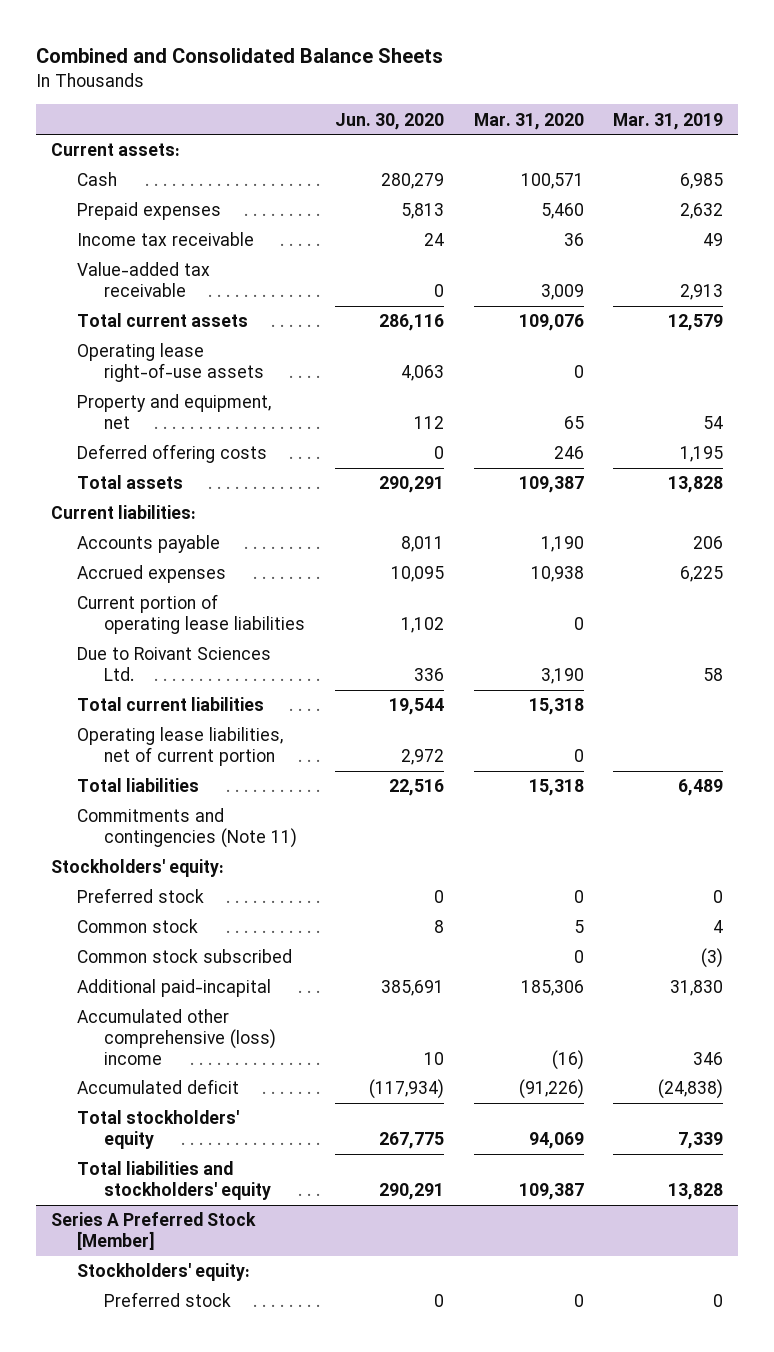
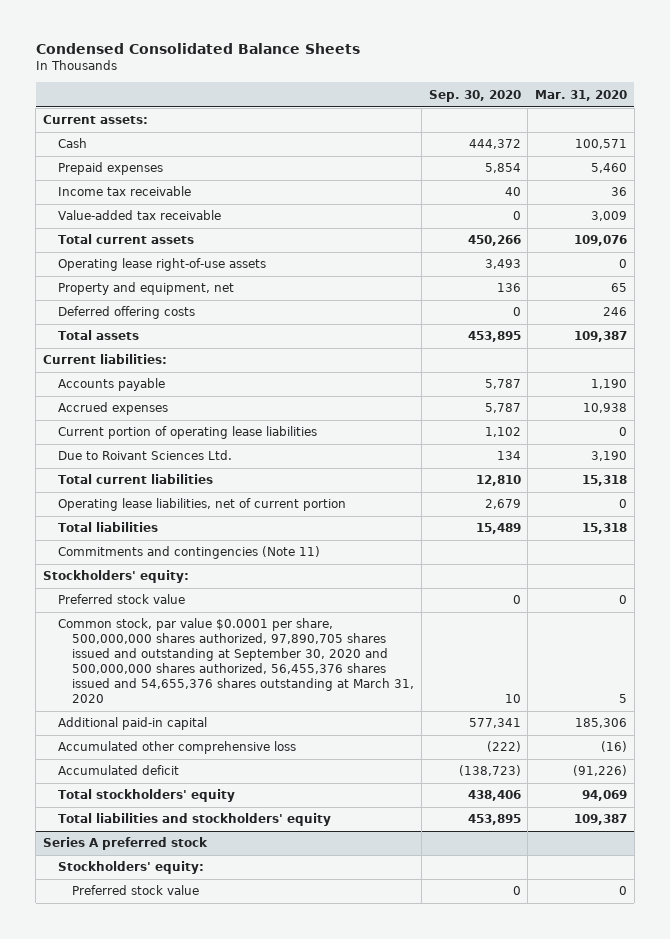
- Combined and Consolidated Balance Sheets
+ Condensed Consolidated Balance Sheets
- | Jun. 30, 2020 | Mar. 31, 2020 | Mar. 31, 2019
+ | Sep. 30, 2020 | Mar. 31, 2020
- Preferred stock | 0 | 0 | 0
- Common stock | 8 | 5 | 4
- Common stock subscribed | | 0 | (3)
- Additional paid-incapital | 385,691 | 185,306 | 31,830
- Accumulated other comprehensive (loss) income | 10 | (16) | 346
+ Preferred stock value | 0 | 0
+ Common stock, par value $0.0001 per share, 500,000,000 shares authorized, 97,890,705 shares issued and outstanding at September 30, 2020 and 500,000,000 shares authorized, 56,455,376 shares issued and 54,655,376 shares outstanding at March 31, 2020 | 10 | 5
+ Additional paid-in capital | 577,341 | 185,306
+ Accumulated other comprehensive loss | (222) | (16)
- Series A Preferred Stock [Member]
+ Series A preferred stock
- Preferred stock | 0 | 0 | 0
+ Preferred stock value | 0 | 0

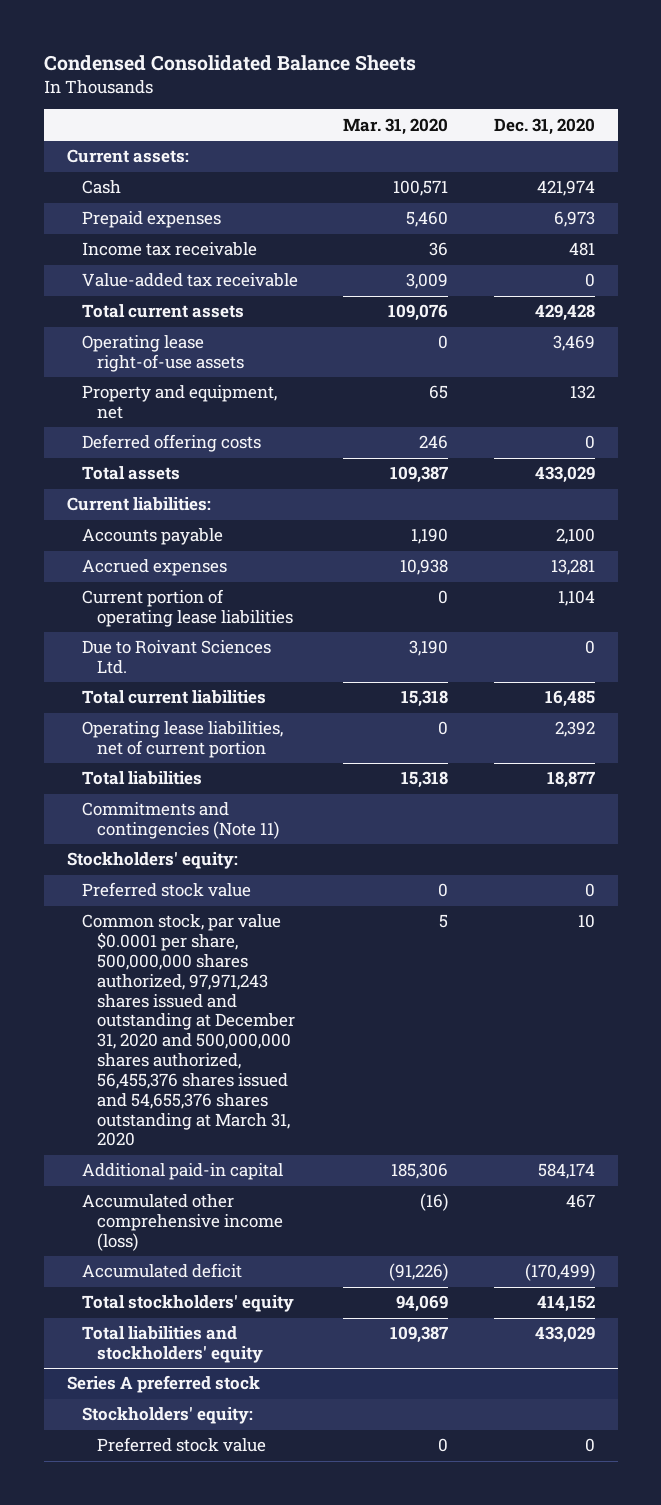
- | Sep. 30, 2020 | Mar. 31, 2020
+ | Mar. 31, 2020 | Dec. 31, 2020
- Common stock, par value $0.0001 per share, 500,000,000 shares authorized, 97,890,705 shares issued and outstanding at September 30, 2020 and 500,000,000 shares authorized, 56,455,376 shares issued and 54,655,376 shares outstanding at March 31, 2020 | 10 | 5
+ Common stock, par value $0.0001 per share, 500,000,000 shares authorized, 97,971,243 shares issued and outstanding at December 31, 2020 and 500,000,000 shares authorized, 56,455,376 shares issued and 54,655,376 shares outstanding at March 31, 2020 | 5 | 10
- Accumulated other comprehensive loss | (222) | (16)
+ Accumulated other comprehensive income (loss) | (16) | 467

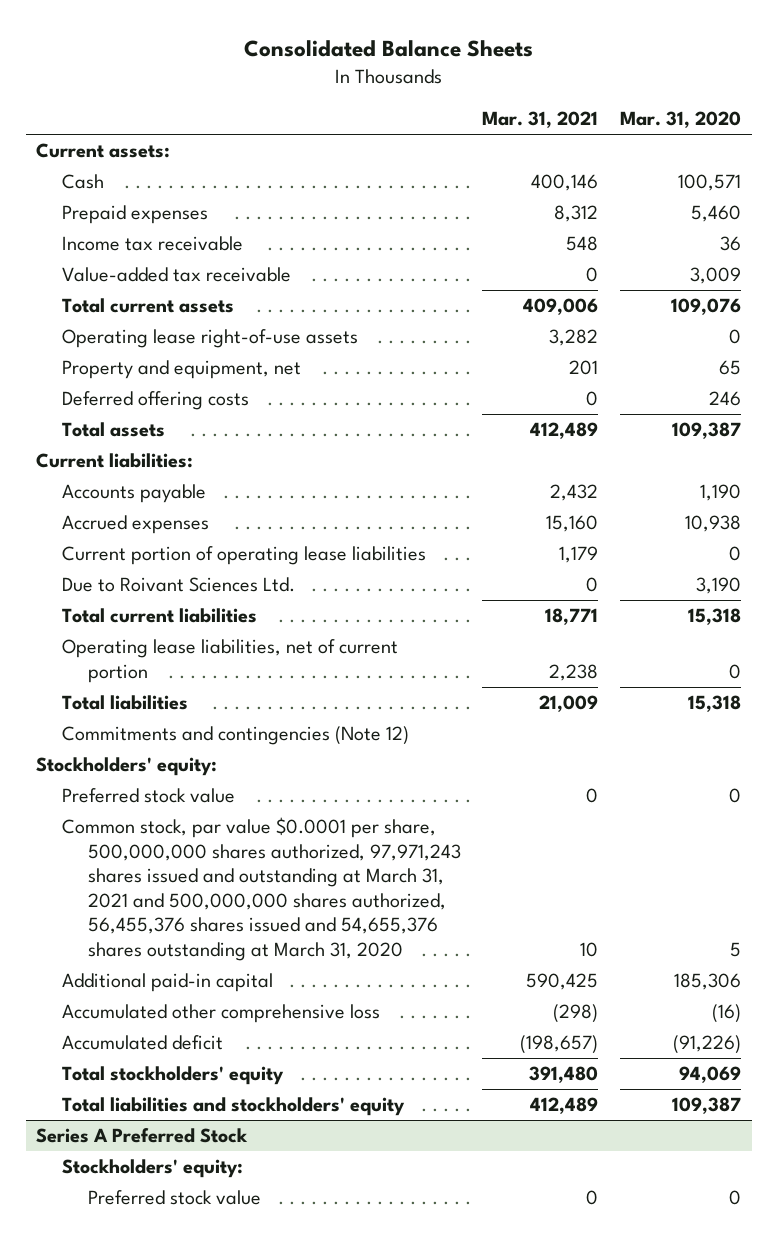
- Condensed Consolidated Balance Sheets
+ Consolidated Balance Sheets
- | Mar. 31, 2020 | Dec. 31, 2020
+ | Mar. 31, 2021 | Mar. 31, 2020
- Commitments and contingencies (Note 11)
+ Commitments and contingencies (Note 12)
- Common stock, par value $0.0001 per share, 500,000,000 shares authorized, 97,971,243 shares issued and outstanding at December 31, 2020 and 500,000,000 shares authorized, 56,455,376 shares issued and 54,655,376 shares outstanding at March 31, 2020 | 5 | 10
+ Common stock, par value $0.0001 per share, 500,000,000 shares authorized, 97,971,243 shares issued and outstanding at March 31, 2021 and 500,000,000 shares authorized, 56,455,376 shares issued and 54,655,376 shares outstanding at March 31, 2020 | 10 | 5
- Accumulated other comprehensive income (loss) | (16) | 467
+ Accumulated other comprehensive loss | (298) | (16)
- Series A preferred stock
+ Series A Preferred Stock

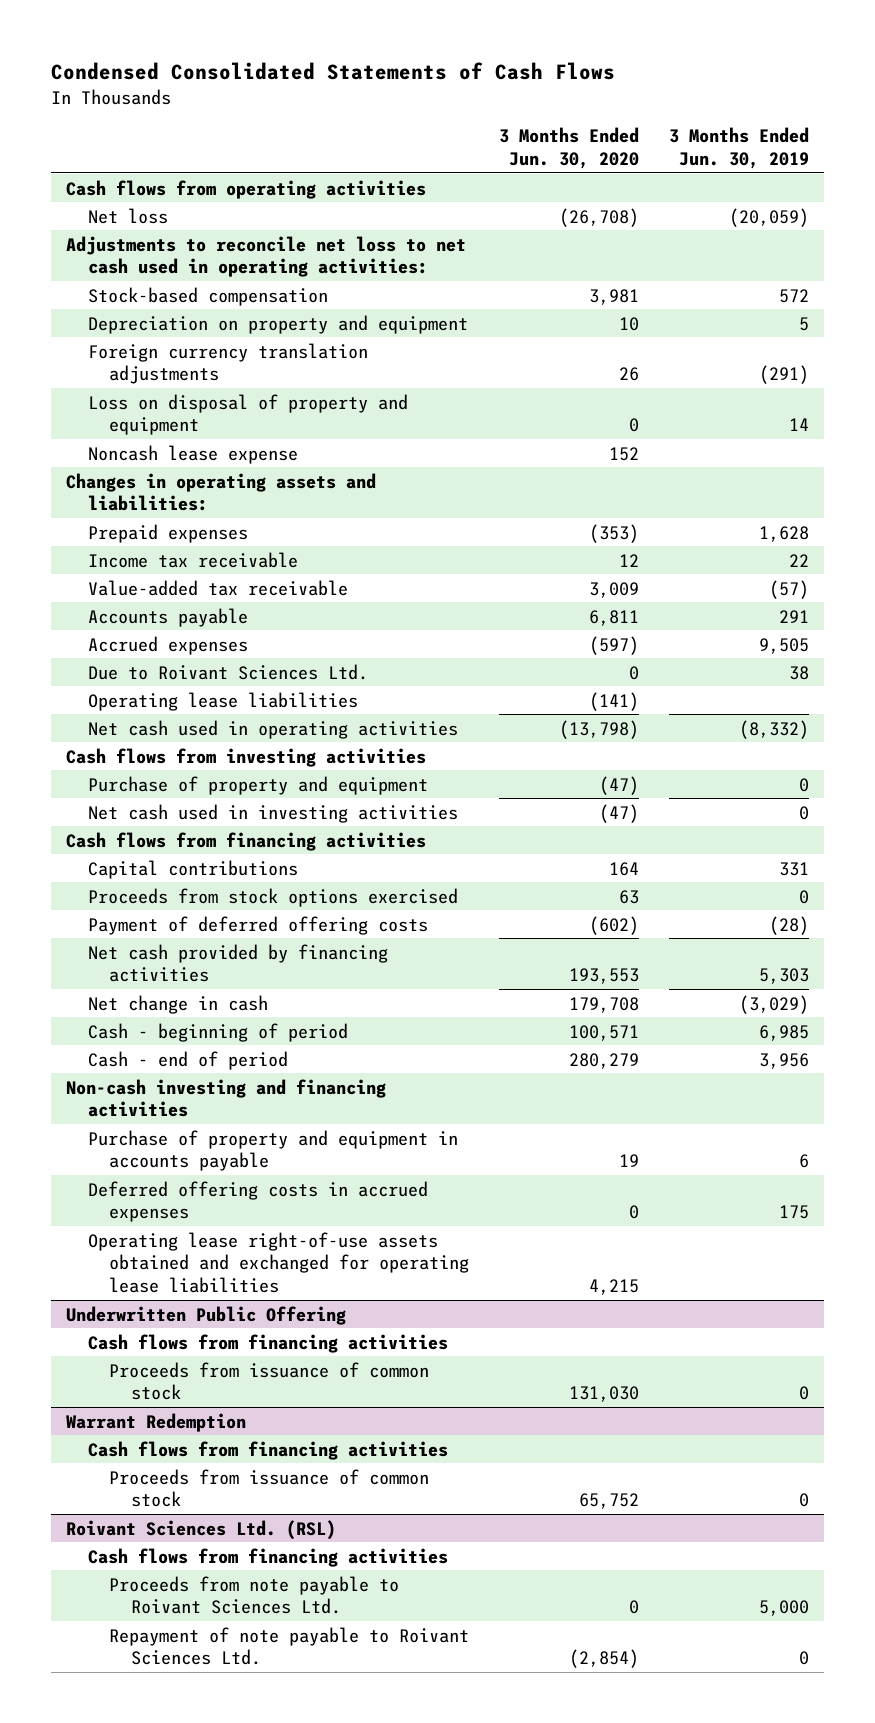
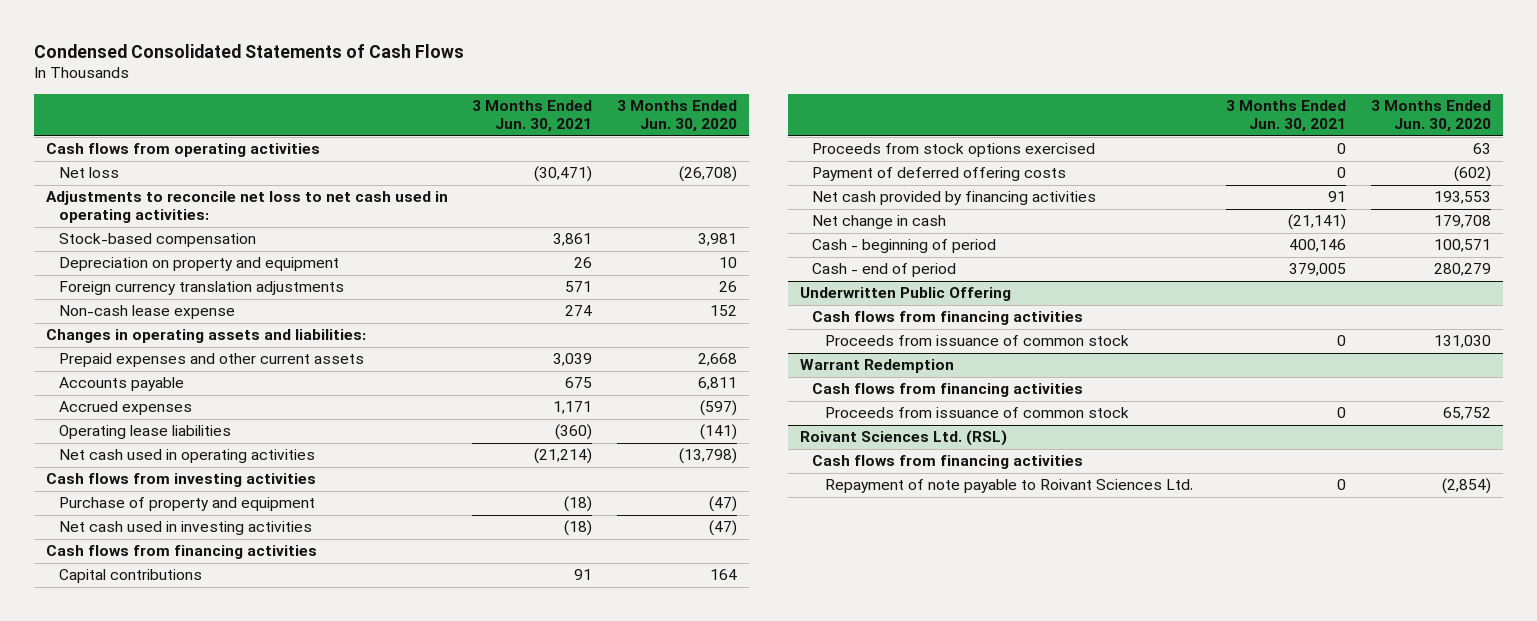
- | 3 Months Ended Jun. 30, 2020 | 3 Months Ended Jun. 30, 2019
+ | 3 Months Ended Jun. 30, 2021 | 3 Months Ended Jun. 30, 2020
- Loss on disposal of property and equipment | 0 | 14
- Noncash lease expense | 152 |
+ Non-cash lease expense | 274 | 152
- Prepaid expenses | (353) | 1,628
- Income tax receivable | 12 | 22
- Value-added tax receivable | 3,009 | (57)
+ Prepaid expenses and other current assets | 3,039 | 2,668
- Due to Roivant Sciences Ltd. | 0 | 38
- Non-cash investing and financing activities
- Purchase of property and equipment in accounts payable | 19 | 6
- Deferred offering costs in accrued expenses | 0 | 175
- Operating lease right-of-use assets obtained and exchanged for operating lease liabilities | 4,215 |
@ Roivant Sciences Ltd. (RSL)
- Proceeds from note payable to Roivant Sciences Ltd. | 0 | 5,000

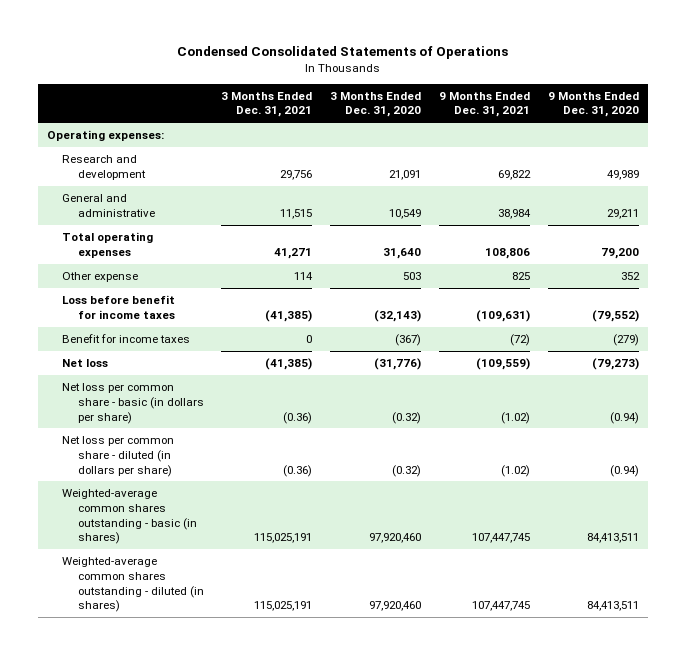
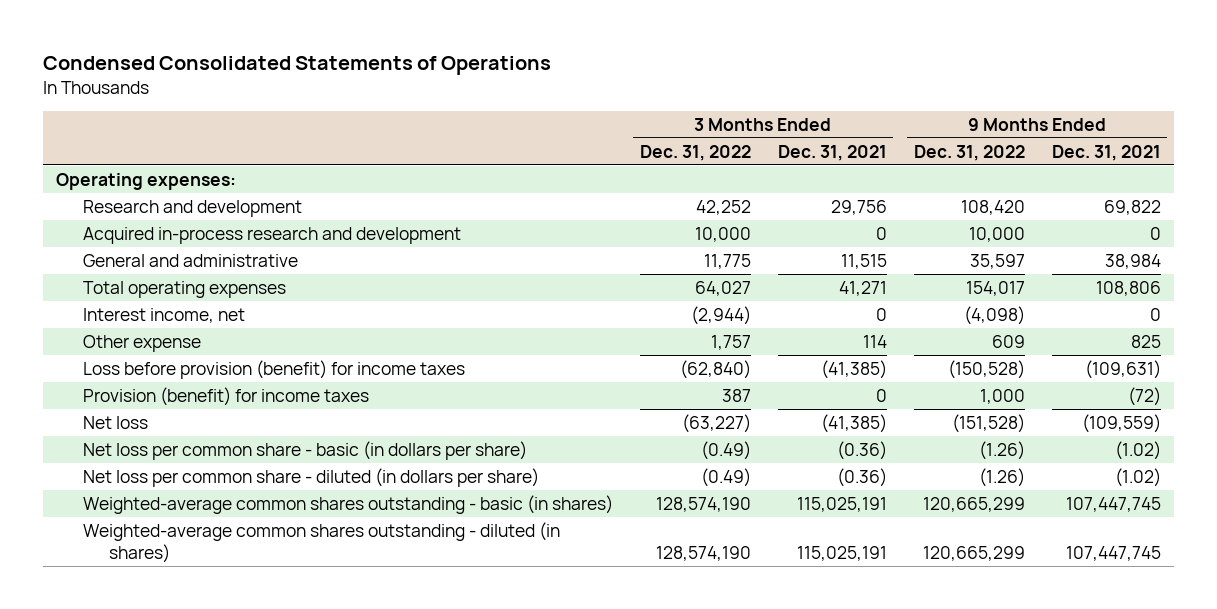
- | 3 Months Ended Dec. 31, 2021 | 3 Months Ended Dec. 31, 2020 | 9 Months Ended Dec. 31, 2021 | 9 Months Ended Dec. 31, 2020
+ | 3 Months Ended Dec. 31, 2022 | 3 Months Ended Dec. 31, 2021 | 9 Months Ended Dec. 31, 2022 | 9 Months Ended Dec. 31, 2021
+ Acquired in-process research and development | 10,000 | 0 | 10,000 | 0
+ Interest income, net | (2,944) | 0 | (4,098) | 0
- Loss before benefit for income taxes | (41,385) | (32,143) | (109,631) | (79,552)
- Benefit for income taxes | 0 | (367) | (72) | (279)
+ Loss before provision (benefit) for income taxes | (62,840) | (41,385) | (150,528) | (109,631)
+ Provision (benefit) for income taxes | 387 | 0 | 1,000 | (72)

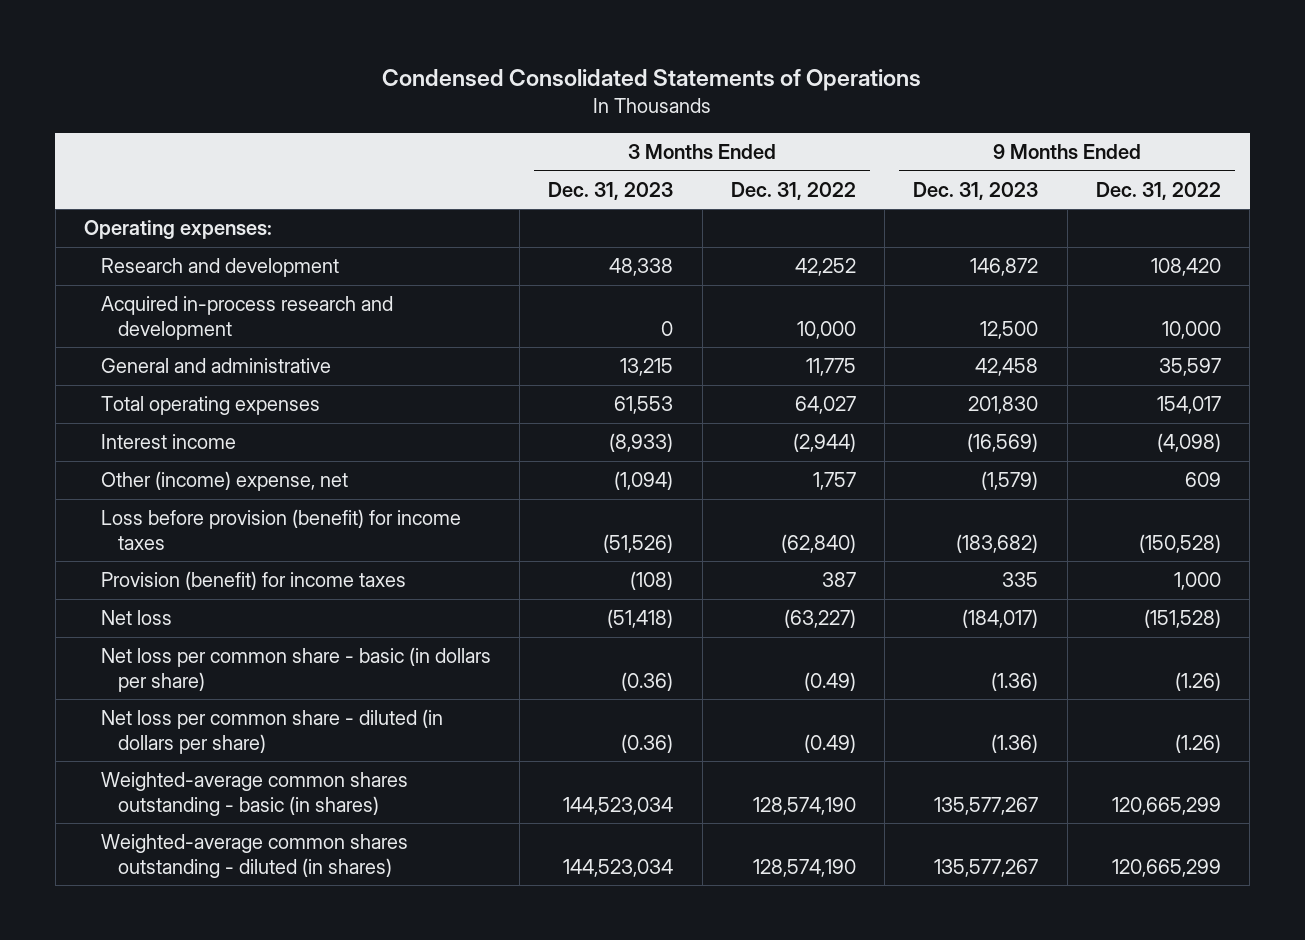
- | 3 Months Ended Dec. 31, 2022 | 3 Months Ended Dec. 31, 2021 | 9 Months Ended Dec. 31, 2022 | 9 Months Ended Dec. 31, 2021
+ | 3 Months Ended Dec. 31, 2023 | 3 Months Ended Dec. 31, 2022 | 9 Months Ended Dec. 31, 2023 | 9 Months Ended Dec. 31, 2022
- Interest income, net | (2,944) | 0 | (4,098) | 0
- Other expense | 1,757 | 114 | 609 | 825
+ Interest income | (8,933) | (2,944) | (16,569) | (4,098)
+ Other (income) expense, net | (1,094) | 1,757 | (1,579) | 609

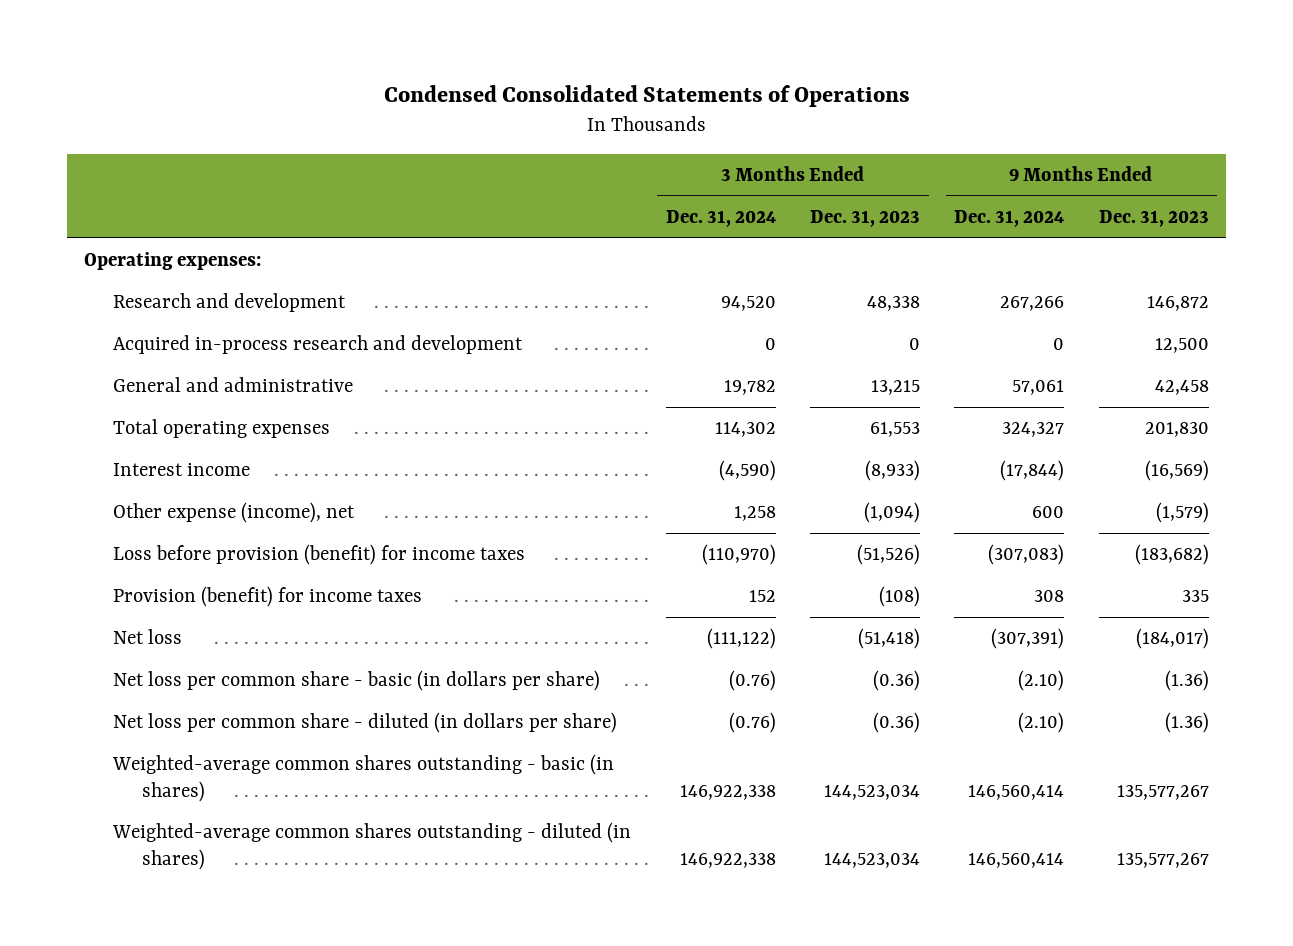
- | 3 Months Ended Dec. 31, 2023 | 3 Months Ended Dec. 31, 2022 | 9 Months Ended Dec. 31, 2023 | 9 Months Ended Dec. 31, 2022
+ | 3 Months Ended Dec. 31, 2024 | 3 Months Ended Dec. 31, 2023 | 9 Months Ended Dec. 31, 2024 | 9 Months Ended Dec. 31, 2023
- Other (income) expense, net | (1,094) | 1,757 | (1,579) | 609
+ Other expense (income), net | 1,258 | (1,094) | 600 | (1,579)

